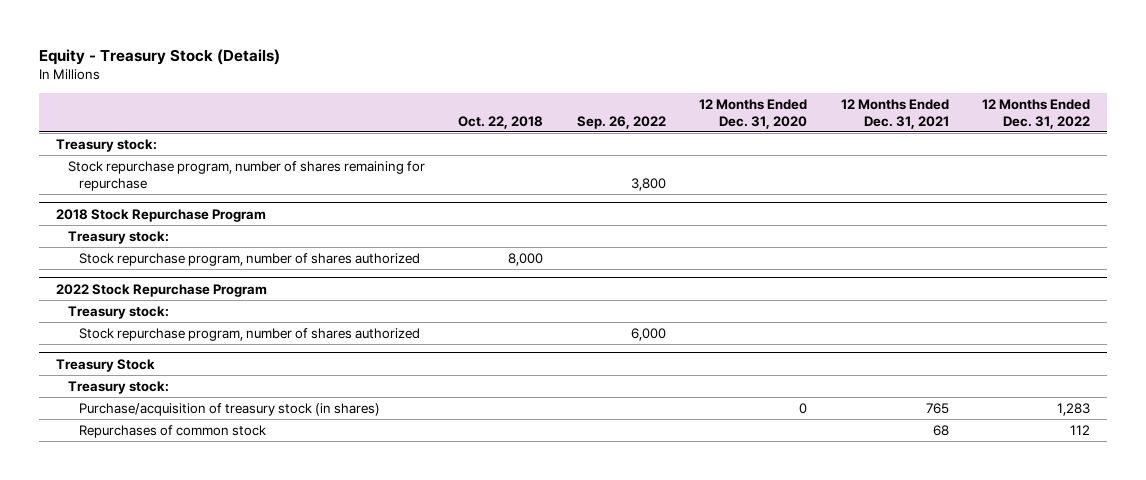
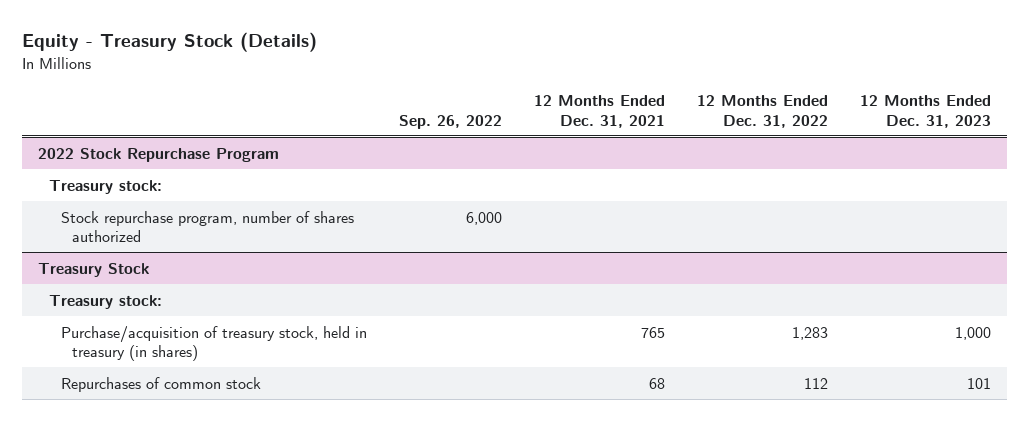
- | Oct. 22, 2018 | Sep. 26, 2022 | 12 Months Ended Dec. 31, 2020 | 12 Months Ended Dec. 31, 2021 | 12 Months Ended Dec. 31, 2022
+ | Sep. 26, 2022 | 12 Months Ended Dec. 31, 2021 | 12 Months Ended Dec. 31, 2022 | 12 Months Ended Dec. 31, 2023
- Treasury stock:
- Stock repurchase program, number of shares remaining for repurchase | | 3,800 | | |
- 2018 Stock Repurchase Program
- Treasury stock:
- Stock repurchase program, number of shares authorized | 8,000 | | | |
@ Treasury Stock
- Purchase/acquisition of treasury stock (in shares) | | | 0 | 765 | 1,283
+ Purchase/acquisition of treasury stock, held in treasury (in shares) | | 765 | 1,283 | 1,000

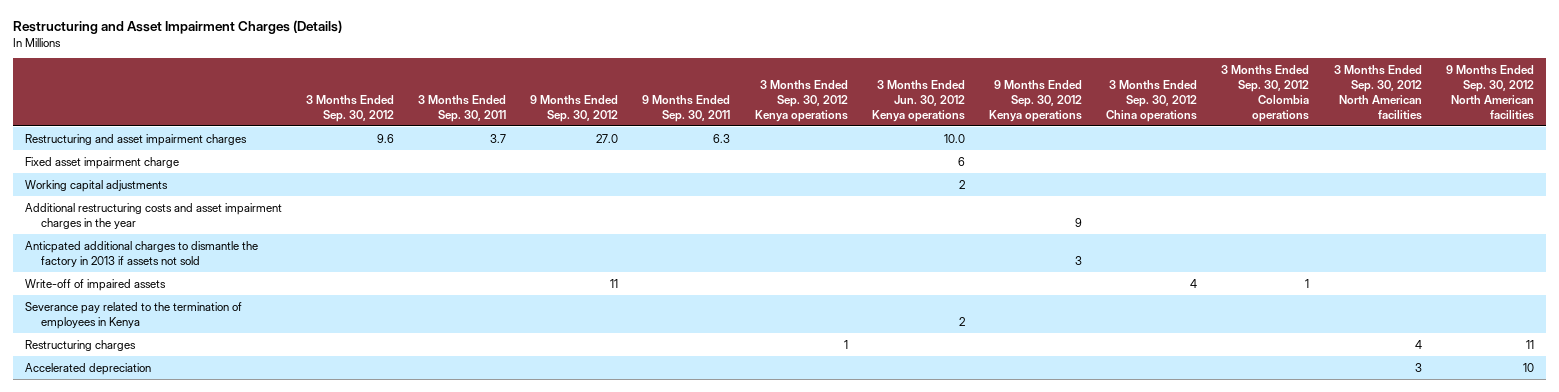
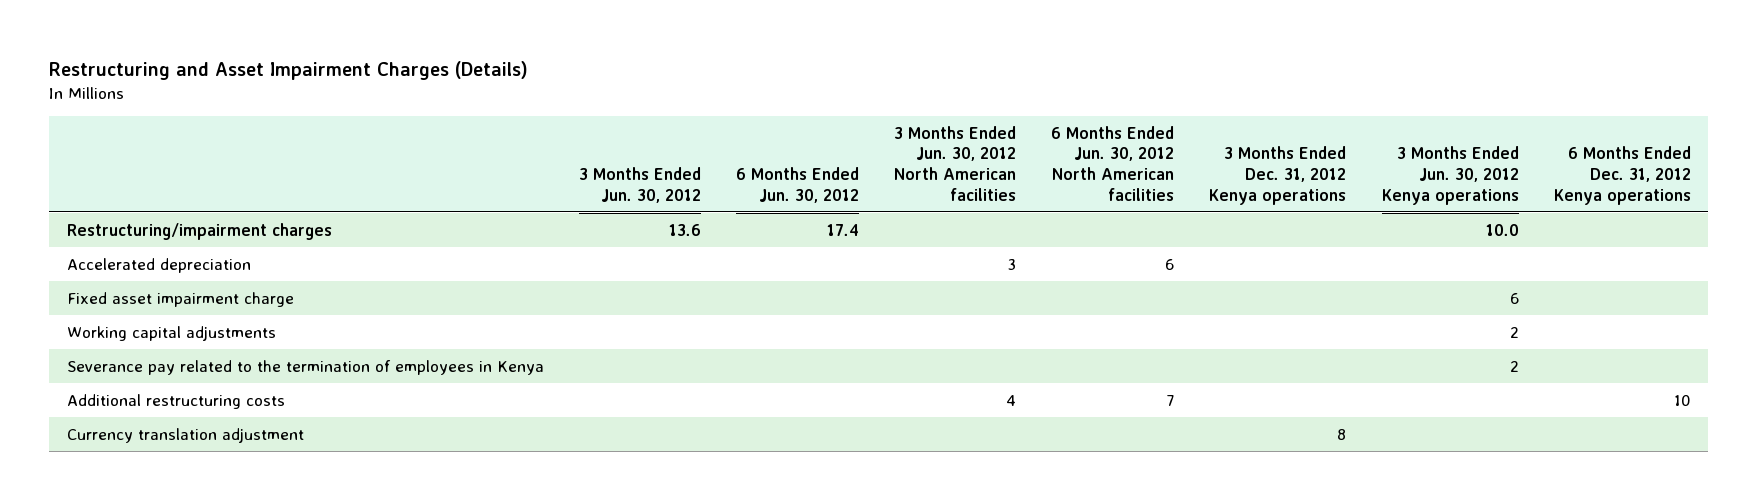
- | 3 Months Ended Sep. 30, 2012 | 3 Months Ended Sep. 30, 2011 | 9 Months Ended Sep. 30, 2012 | 9 Months Ended Sep. 30, 2011 | 3 Months Ended Sep. 30, 2012 Kenya operations | 3 Months Ended Jun. 30, 2012 Kenya operations | 9 Months Ended Sep. 30, 2012 Kenya operations | 3 Months Ended Sep. 30, 2012 China operations | 3 Months Ended Sep. 30, 2012 Colombia operations | 3 Months Ended Sep. 30, 2012 North American facilities | 9 Months Ended Sep. 30, 2012 North American facilities
+ | 3 Months Ended Jun. 30, 2012 | 6 Months Ended Jun. 30, 2012 | 3 Months Ended Jun. 30, 2012 North American facilities | 6 Months Ended Jun. 30, 2012 North American facilities | 3 Months Ended Dec. 31, 2012 Kenya operations | 3 Months Ended Jun. 30, 2012 Kenya operations | 6 Months Ended Dec. 31, 2012 Kenya operations
- Restructuring and asset impairment charges | 9.6 | 3.7 | 27.0 | 6.3 | | 10.0 | | | | |
+ Restructuring/impairment charges | 13.6 | 17.4 | | | | 10.0 |
moved up: Accelerated depreciation | | | 3 | 6 | | |
- Additional restructuring costs and asset impairment charges in the year | | | | | | | 9 | | | |
- Anticpated additional charges to dismantle the factory in 2013 if assets not sold | | | | | | | 3 | | | |
- Write-off of impaired assets | | | 11 | | | | | 4 | 1 | |
- Restructuring charges | | | | | 1 | | | | | 4 | 11
+ Additional restructuring costs | | | 4 | 7 | | | 10
+ Currency translation adjustment | | | | | 8 | |

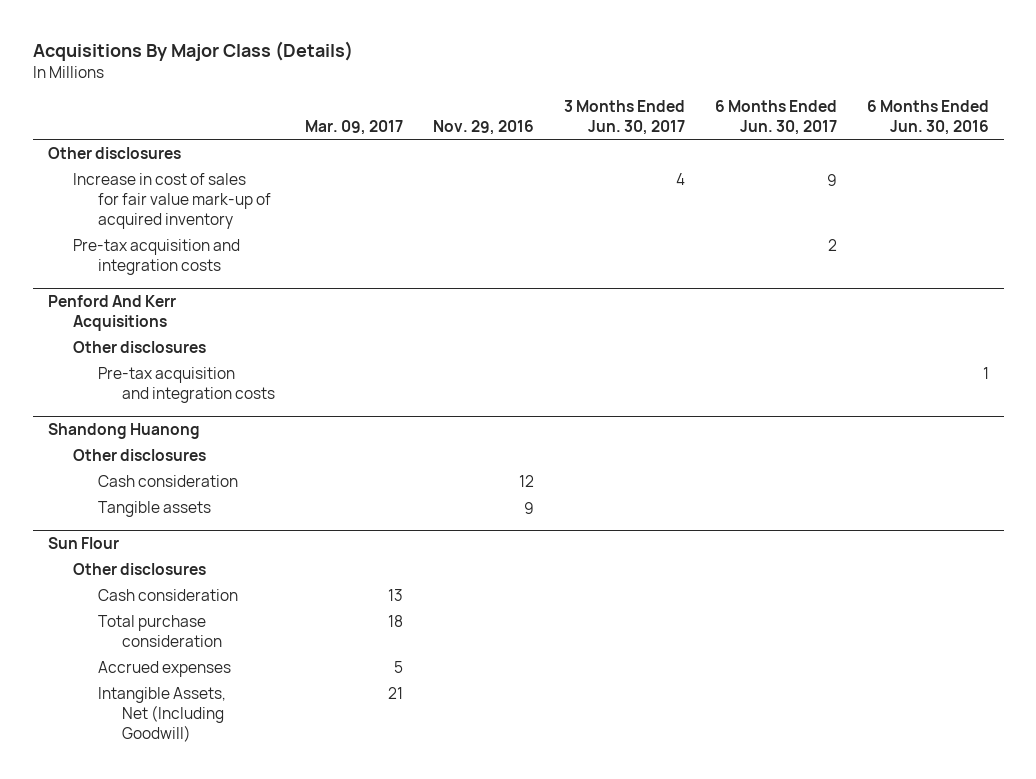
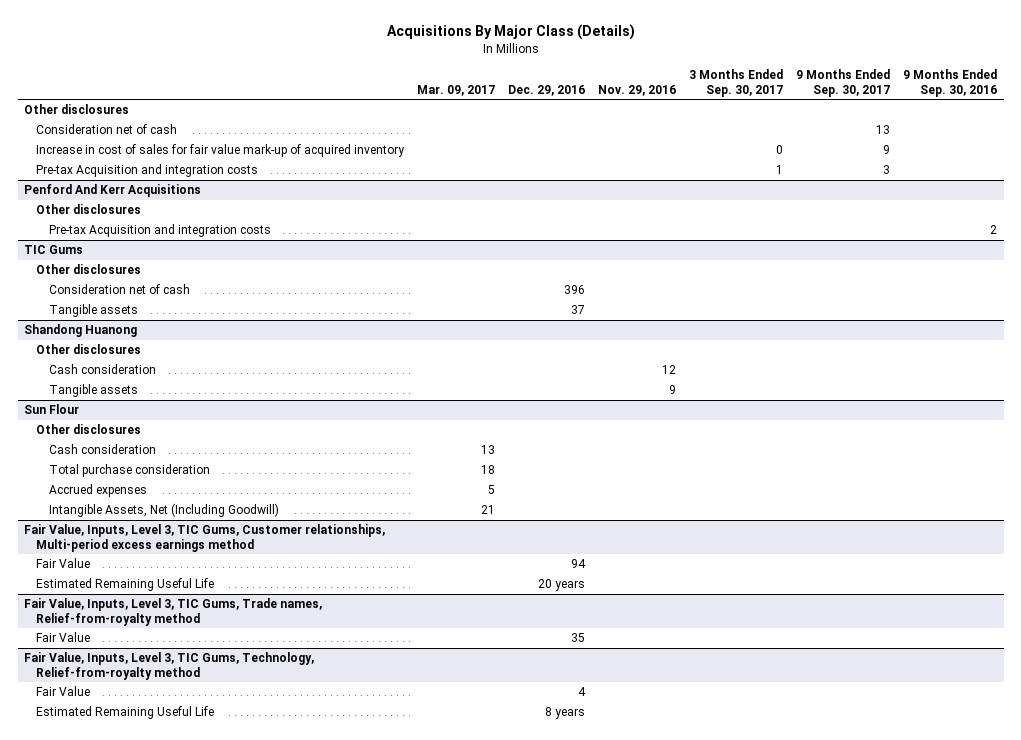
- | Mar. 09, 2017 | Nov. 29, 2016 | 3 Months Ended Jun. 30, 2017 | 6 Months Ended Jun. 30, 2017 | 6 Months Ended Jun. 30, 2016
+ | Mar. 09, 2017 | Dec. 29, 2016 | Nov. 29, 2016 | 3 Months Ended Sep. 30, 2017 | 9 Months Ended Sep. 30, 2017 | 9 Months Ended Sep. 30, 2016
+ Consideration net of cash | | | | | 13 |
- Pre-tax acquisition and integration costs | | | | 2 |
+ Pre-tax Acquisition and integration costs | | | | 1 | 3 |
@ Penford And Kerr Acquisitions
- Pre-tax acquisition and integration costs | | | | | 1
+ Pre-tax Acquisition and integration costs | | | | | | 2
+ TIC Gums
+ Other disclosures
+ Consideration net of cash | | 396 | | | |
+ Tangible assets | | 37 | | | |
+ Fair Value, Inputs, Level 3, TIC Gums, Customer relationships, Multi-period excess earnings method
+ Fair Value | | 94 | | | |
+ Estimated Remaining Useful Life | | 20 years | | | |
+ Fair Value, Inputs, Level 3, TIC Gums, Trade names, Relief-from-royalty method
+ Fair Value | | 35 | | | |
+ Fair Value, Inputs, Level 3, TIC Gums, Technology, Relief-from-royalty method
+ Fair Value | | 4 | | | |
+ Estimated Remaining Useful Life | | 8 years | | | |

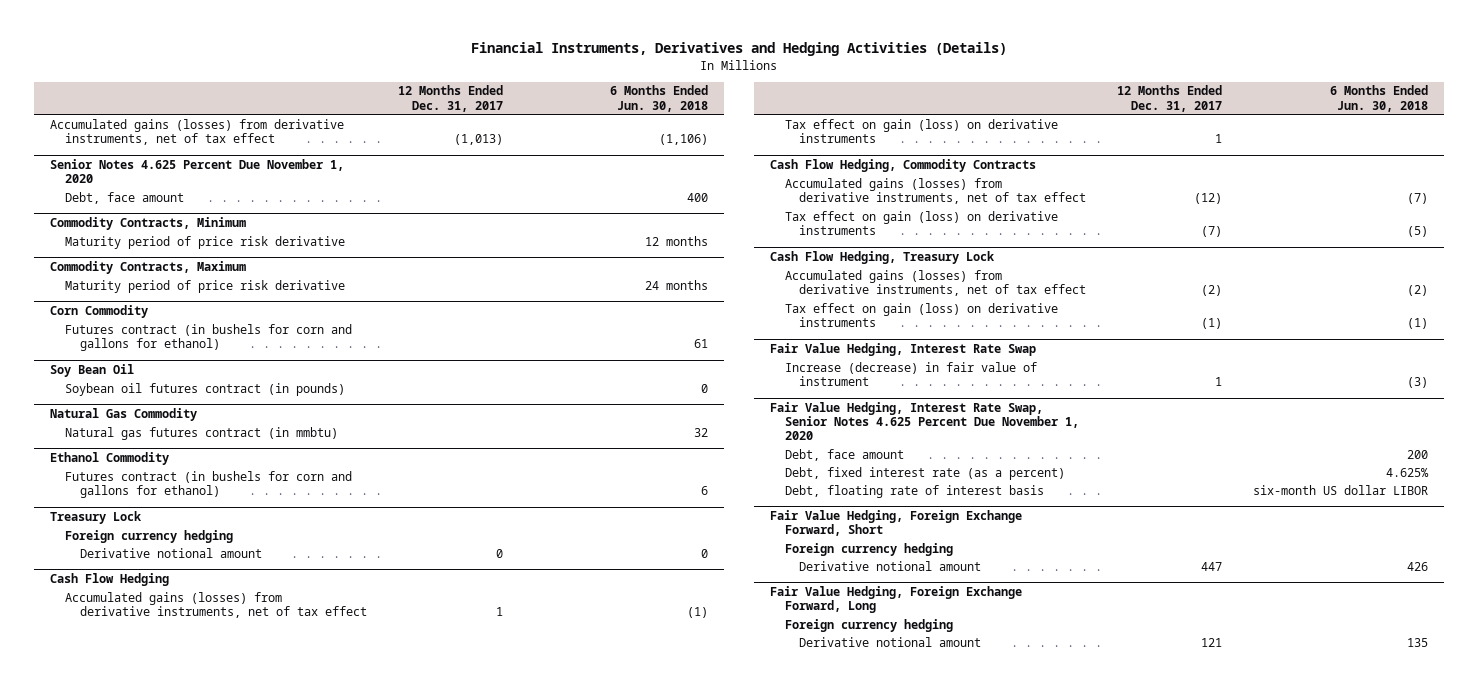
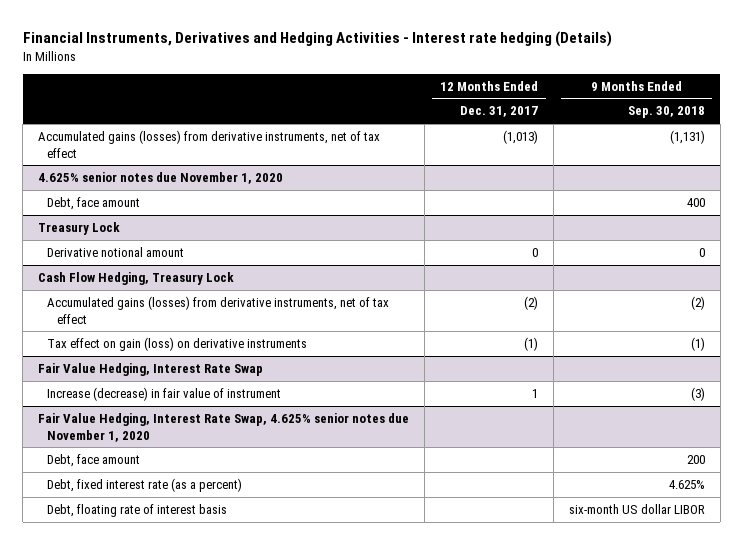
- Financial Instruments, Derivatives and Hedging Activities (Details)
+ Financial Instruments, Derivatives and Hedging Activities - Interest rate hedging (Details)
- | 12 Months Ended Dec. 31, 2017 | 6 Months Ended Jun. 30, 2018
+ | 12 Months Ended Dec. 31, 2017 | 9 Months Ended Sep. 30, 2018
- Senior Notes 4.625 Percent Due November 1, 2020
+ 4.625% senior notes due November 1, 2020
- Commodity Contracts, Minimum
- Maturity period of price risk derivative | | 12 months
- Commodity Contracts, Maximum
- Maturity period of price risk derivative | | 24 months
- Corn Commodity
- Futures contract (in bushels for corn and gallons for ethanol) | | 61
- Soy Bean Oil
- Soybean oil futures contract (in pounds) | | 0
- Natural Gas Commodity
- Natural gas futures contract (in mmbtu) | | 32
- Ethanol Commodity
- Futures contract (in bushels for corn and gallons for ethanol) | | 6
@ Treasury Lock
- Foreign currency hedging
- Cash Flow Hedging
- Accumulated gains (losses) from derivative instruments, net of tax effect | 1 | (1)
- Tax effect on gain (loss) on derivative instruments | 1 |
- Cash Flow Hedging, Commodity Contracts
- Accumulated gains (losses) from derivative instruments, net of tax effect | (12) | (7)
- Tax effect on gain (loss) on derivative instruments | (7) | (5)
- Fair Value Hedging, Interest Rate Swap, Senior Notes 4.625 Percent Due November 1, 2020
+ Fair Value Hedging, Interest Rate Swap, 4.625% senior notes due November 1, 2020
- Fair Value Hedging, Foreign Exchange Forward, Short
- Foreign currency hedging
- Derivative notional amount | 447 | 426
- Fair Value Hedging, Foreign Exchange Forward, Long
- Foreign currency hedging
- Derivative notional amount | 121 | 135

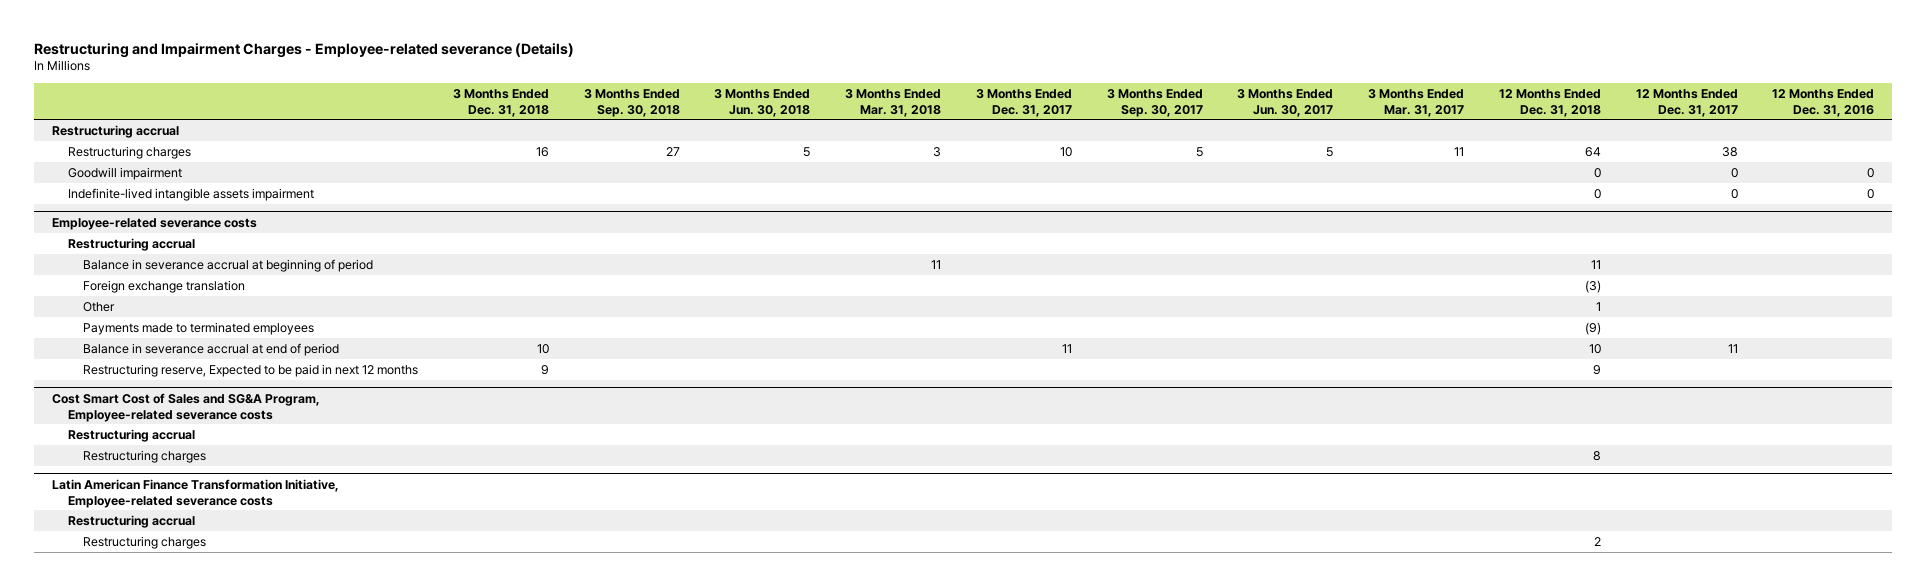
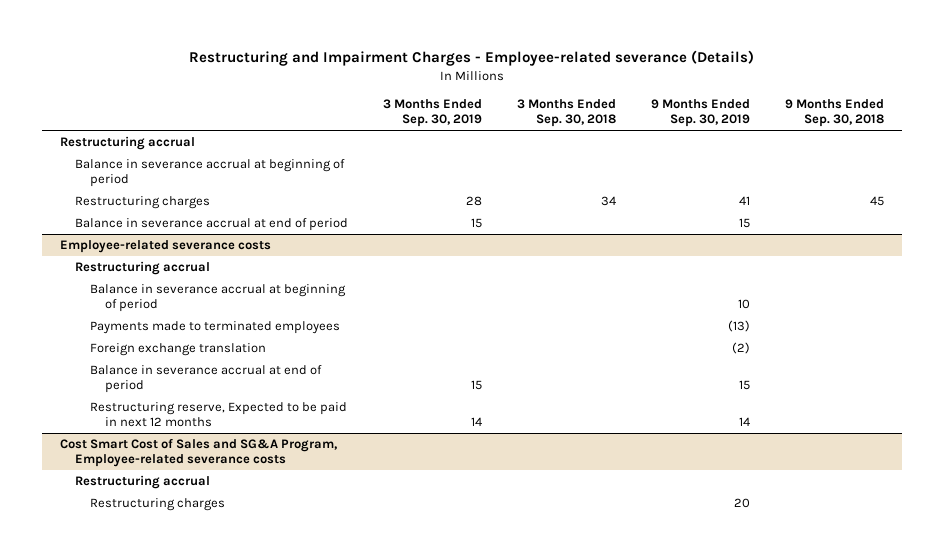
- | 3 Months Ended Dec. 31, 2018 | 3 Months Ended Sep. 30, 2018 | 3 Months Ended Jun. 30, 2018 | 3 Months Ended Mar. 31, 2018 | 3 Months Ended Dec. 31, 2017 | 3 Months Ended Sep. 30, 2017 | 3 Months Ended Jun. 30, 2017 | 3 Months Ended Mar. 31, 2017 | 12 Months Ended Dec. 31, 2018 | 12 Months Ended Dec. 31, 2017 | 12 Months Ended Dec. 31, 2016
+ | 3 Months Ended Sep. 30, 2019 | 3 Months Ended Sep. 30, 2018 | 9 Months Ended Sep. 30, 2019 | 9 Months Ended Sep. 30, 2018
- Restructuring charges | 16 | 27 | 5 | 3 | 10 | 5 | 5 | 11 | 64 | 38 |
- Goodwill impairment | | | | | | | | | 0 | 0 | 0
- Indefinite-lived intangible assets impairment | | | | | | | | | 0 | 0 | 0
+ Balance in severance accrual at beginning of period
+ Restructuring charges | 28 | 34 | 41 | 45
+ Balance in severance accrual at end of period | 15 | | 15 |
@ Employee-related severance costs
- Other | | | | | | | | | 1 | |
moved down: Foreign exchange translation | | | (2) |
- Latin American Finance Transformation Initiative, Employee-related severance costs
- Restructuring accrual
- Restructuring charges | | | | | | | | | 2 | |

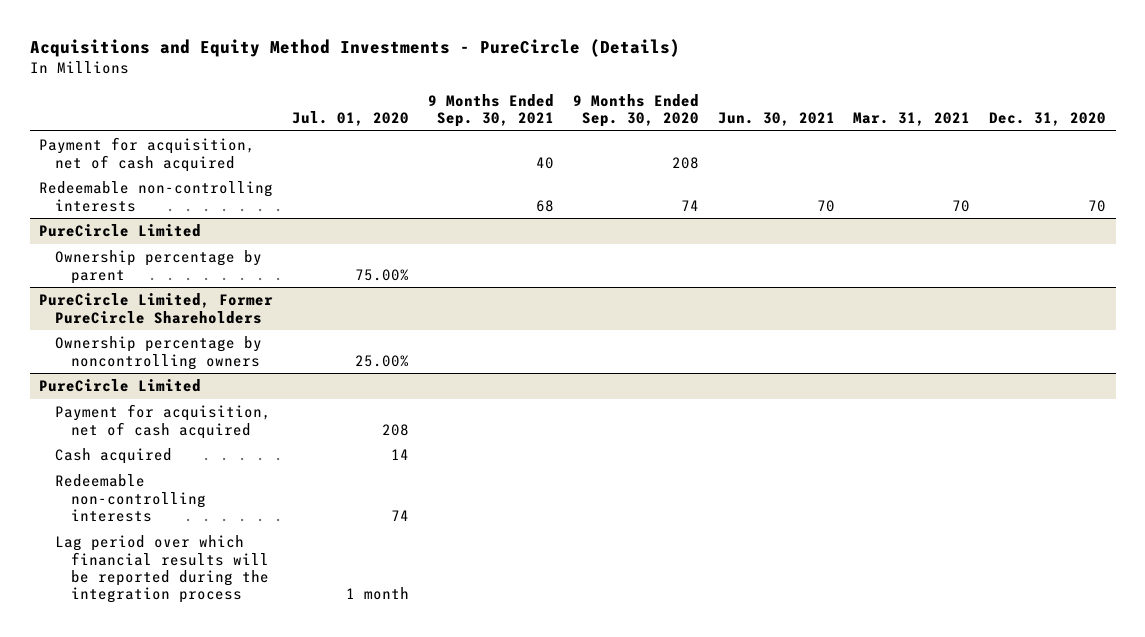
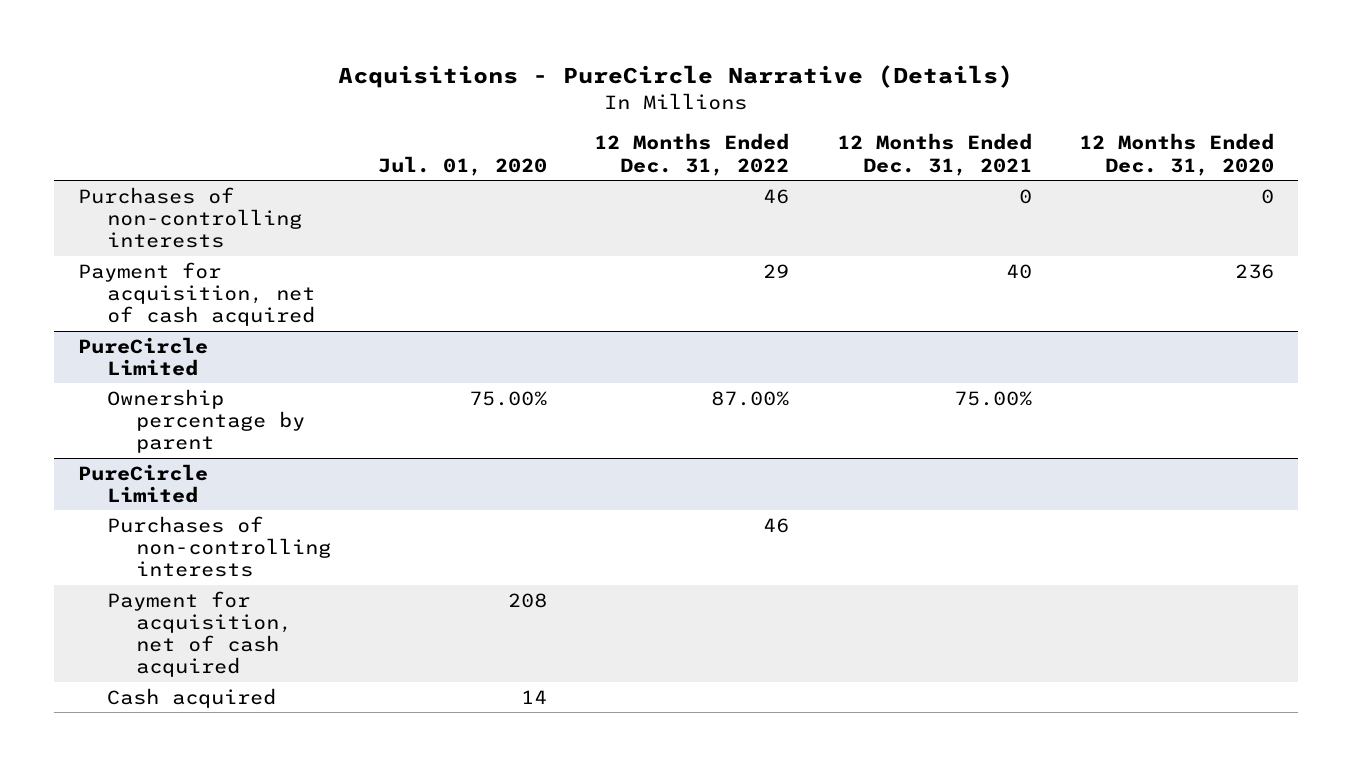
- Acquisitions and Equity Method Investments - PureCircle (Details)
+ Acquisitions - PureCircle Narrative (Details)
- | Jul. 01, 2020 | 9 Months Ended Sep. 30, 2021 | 9 Months Ended Sep. 30, 2020 | Jun. 30, 2021 | Mar. 31, 2021 | Dec. 31, 2020
+ | Jul. 01, 2020 | 12 Months Ended Dec. 31, 2022 | 12 Months Ended Dec. 31, 2021 | 12 Months Ended Dec. 31, 2020
+ Purchases of non-controlling interests | | 46 | 0 | 0
- Redeemable non-controlling interests | | 68 | 74 | 70 | 70 | 70
- PureCircle Limited, Former PureCircle Shareholders
- Ownership percentage by noncontrolling owners | 25.00% | | | | |
@ PureCircle Limited
+ Purchases of non-controlling interests | | 46 | |
- Redeemable non-controlling interests | 74 | | | | |
- Lag period over which financial results will be reported during the integration process | 1 month | | | | |

